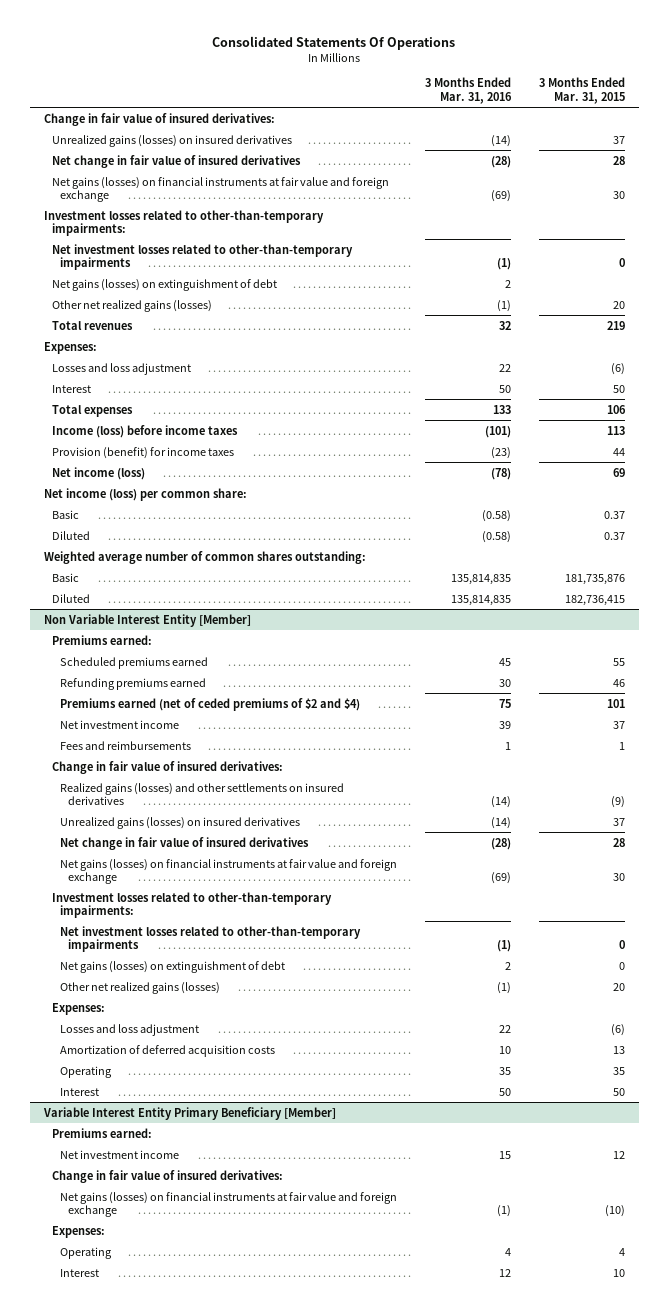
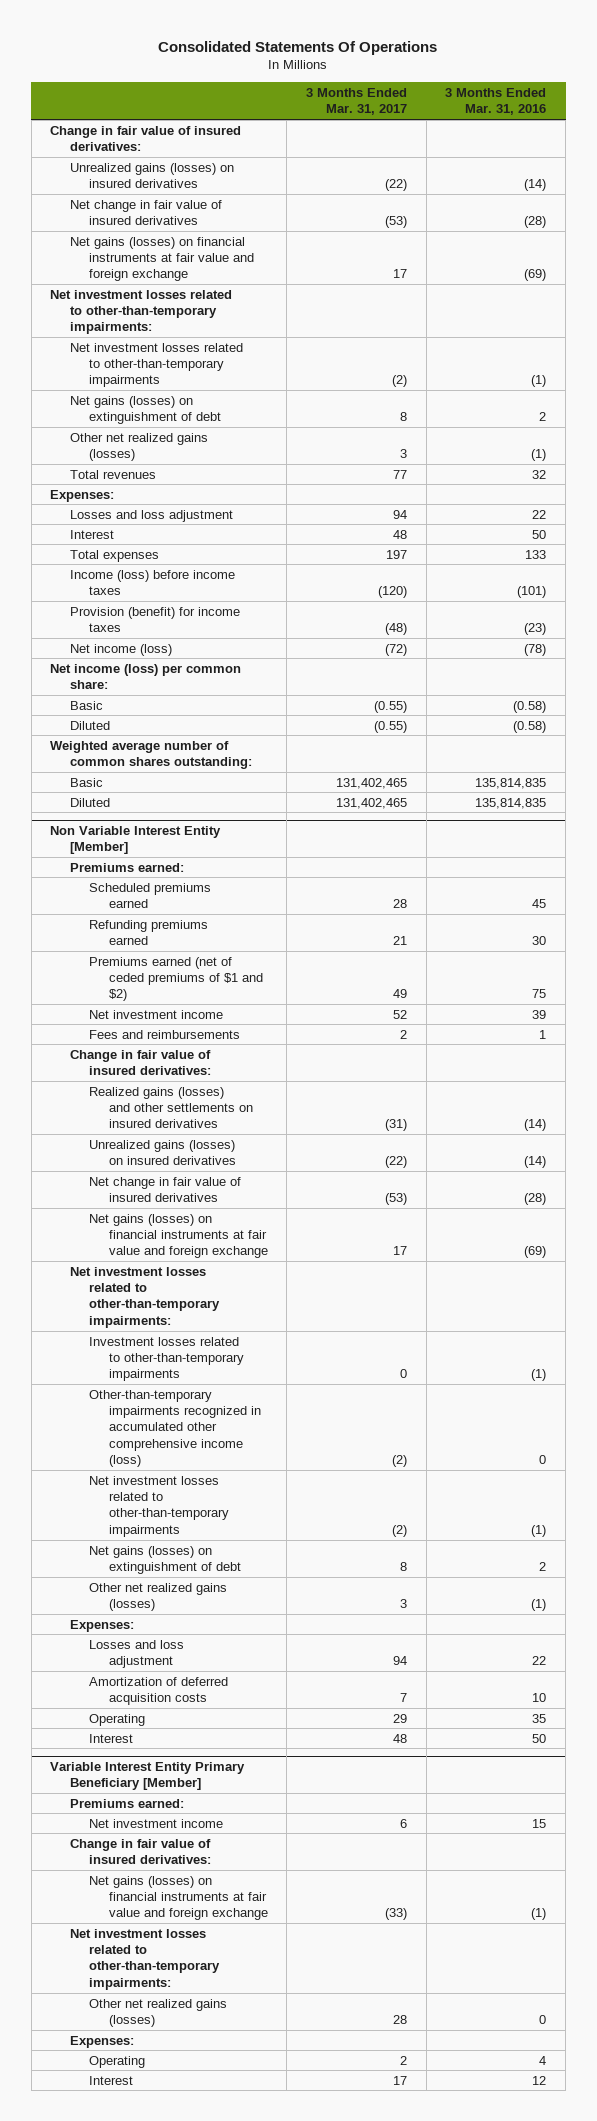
- | 3 Months Ended Mar. 31, 2016 | 3 Months Ended Mar. 31, 2015
+ | 3 Months Ended Mar. 31, 2017 | 3 Months Ended Mar. 31, 2016
- Investment losses related to other-than-temporary impairments:
+ Net investment losses related to other-than-temporary impairments:
@ Non Variable Interest Entity [Member]
- Premiums earned (net of ceded premiums of $2 and $4) | 75 | 101
+ Premiums earned (net of ceded premiums of $1 and $2) | 49 | 75
- Investment losses related to other-than-temporary impairments:
+ Net investment losses related to other-than-temporary impairments:
+ Investment losses related to other-than-temporary impairments | 0 | (1)
+ Other-than-temporary impairments recognized in accumulated other comprehensive income (loss) | (2) | 0
@ Variable Interest Entity Primary Beneficiary [Member]
+ Net investment losses related to other-than-temporary impairments:
+ Other net realized gains (losses) | 28 | 0

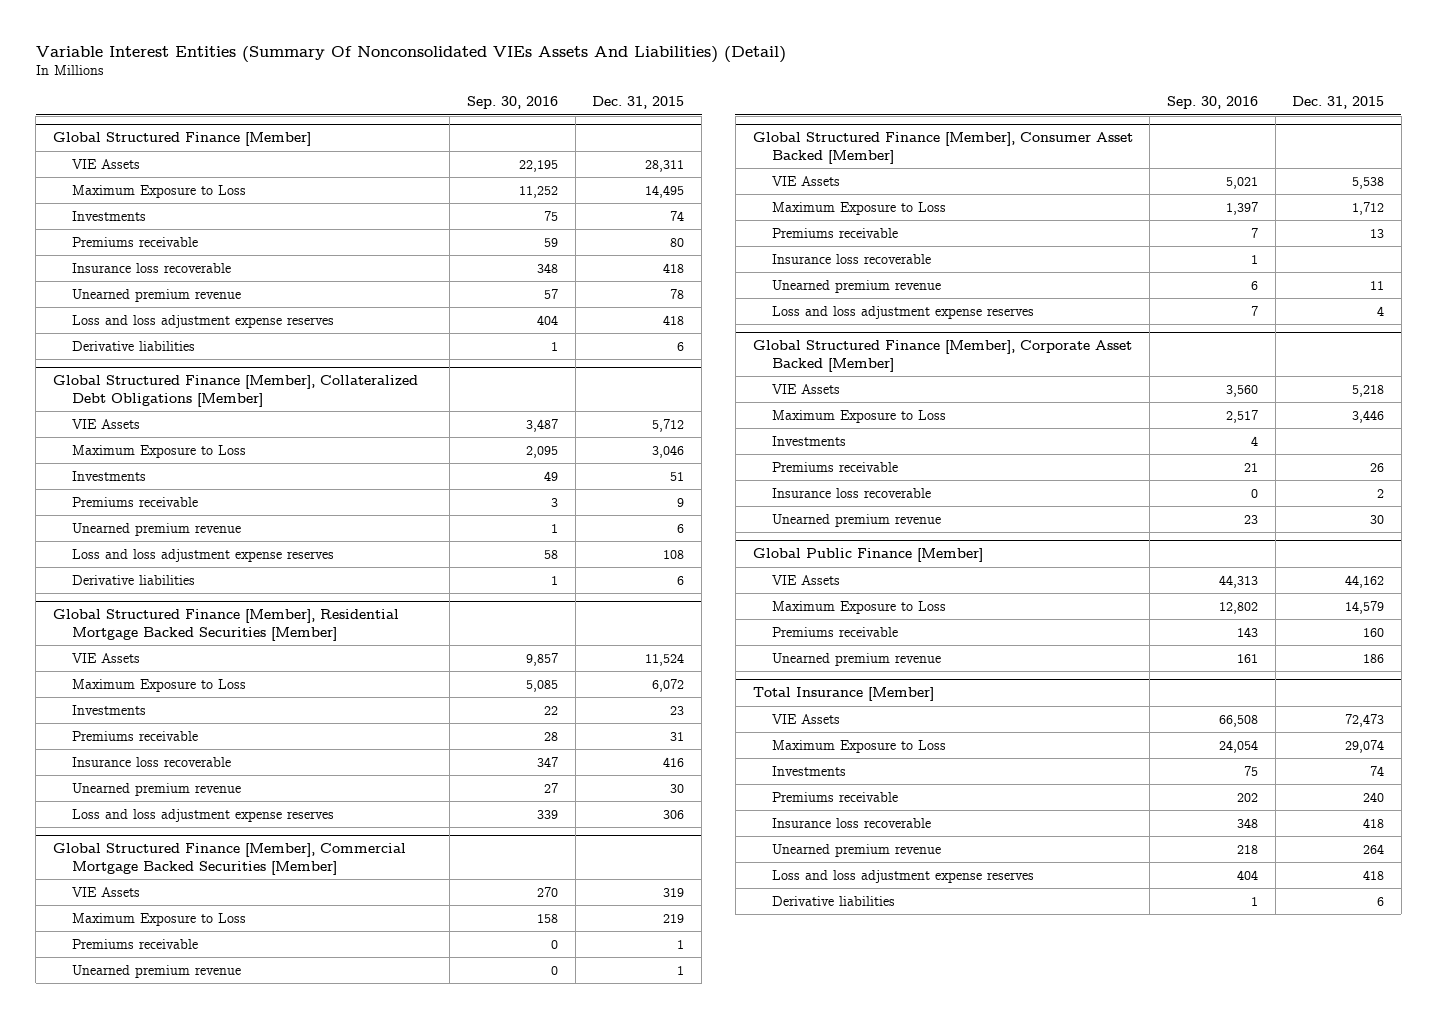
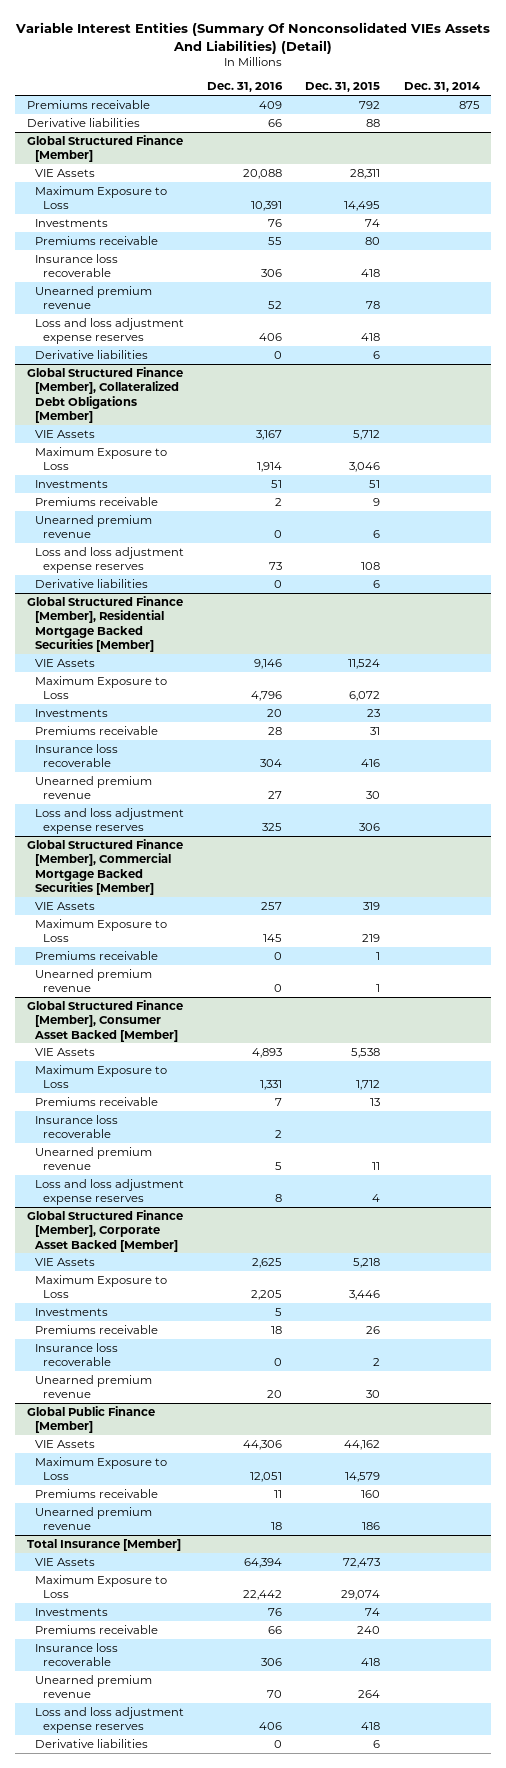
- | Sep. 30, 2016 | Dec. 31, 2015
+ | Dec. 31, 2016 | Dec. 31, 2015 | Dec. 31, 2014
+ Premiums receivable | 409 | 792 | 875
+ Derivative liabilities | 66 | 88 |

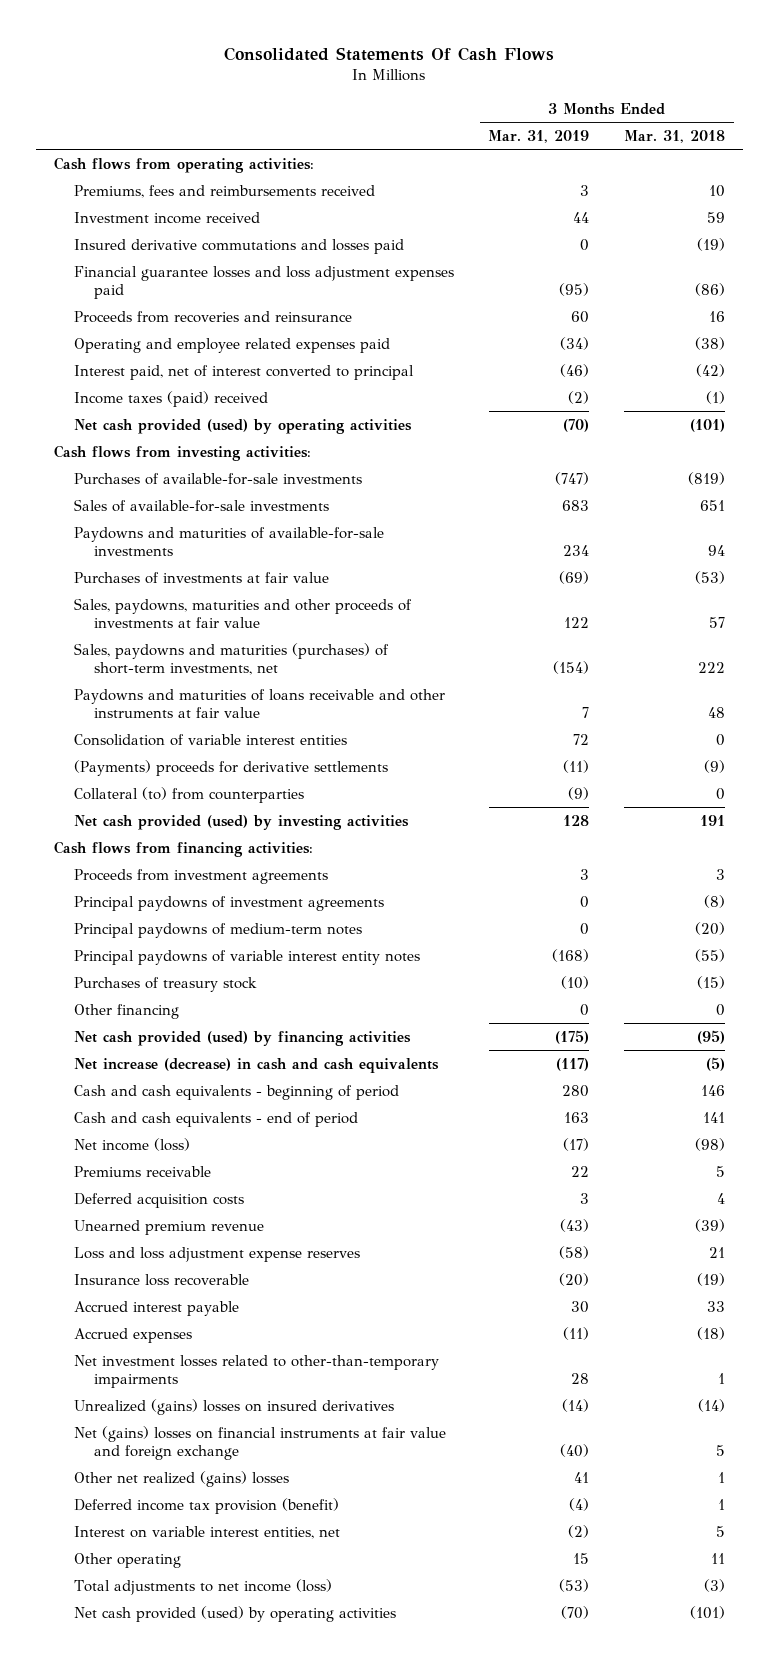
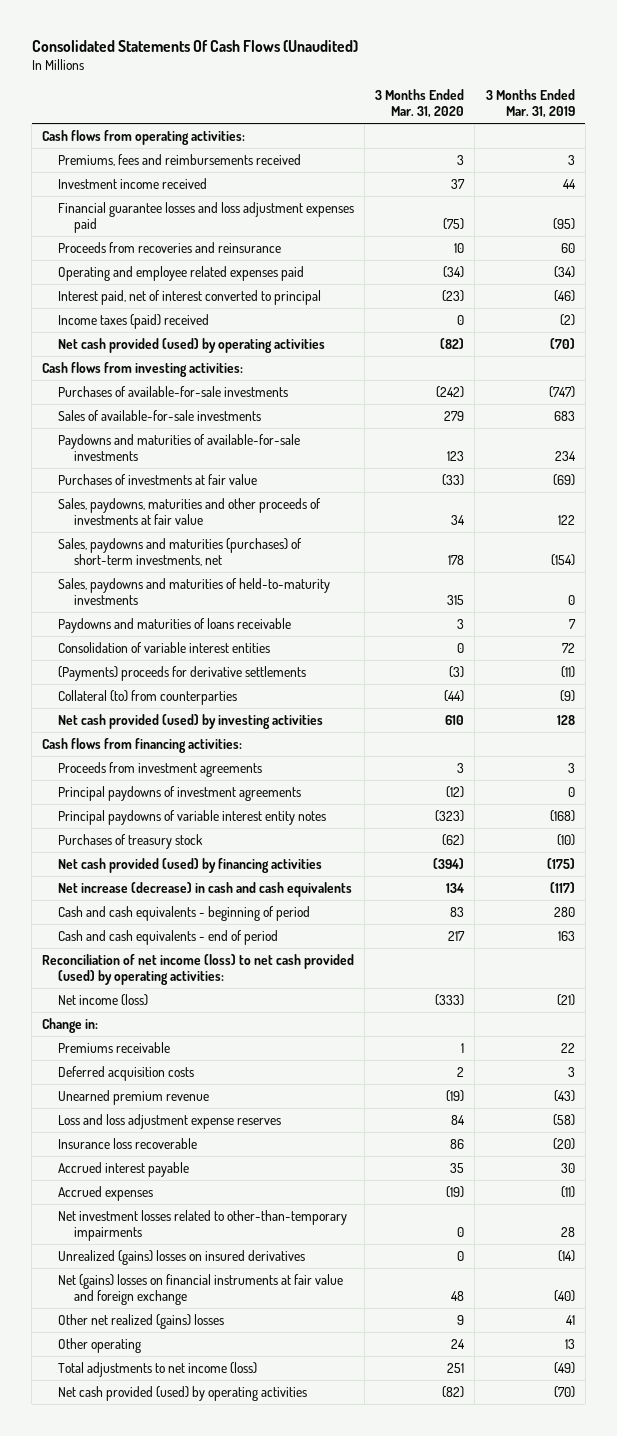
- Consolidated Statements Of Cash Flows
+ Consolidated Statements Of Cash Flows (Unaudited)
- | 3 Months Ended Mar. 31, 2019 | 3 Months Ended Mar. 31, 2018
+ | 3 Months Ended Mar. 31, 2020 | 3 Months Ended Mar. 31, 2019
- Insured derivative commutations and losses paid | 0 | (19)
- Paydowns and maturities of loans receivable and other instruments at fair value | 7 | 48
+ Sales, paydowns and maturities of held-to-maturity investments | 315 | 0
+ Paydowns and maturities of loans receivable | 3 | 7
- Principal paydowns of medium-term notes | 0 | (20)
- Other financing | 0 | 0
- Net income (loss) | (17) | (98)
+ Reconciliation of net income (loss) to net cash provided (used) by operating activities:
+ Net income (loss) | (333) | (21)
+ Change in:
- Deferred income tax provision (benefit) | (4) | 1
- Interest on variable interest entities, net | (2) | 5
- Other operating | 15 | 11
- Total adjustments to net income (loss) | (53) | (3)
+ Other operating | 24 | 13
+ Total adjustments to net income (loss) | 251 | (49)

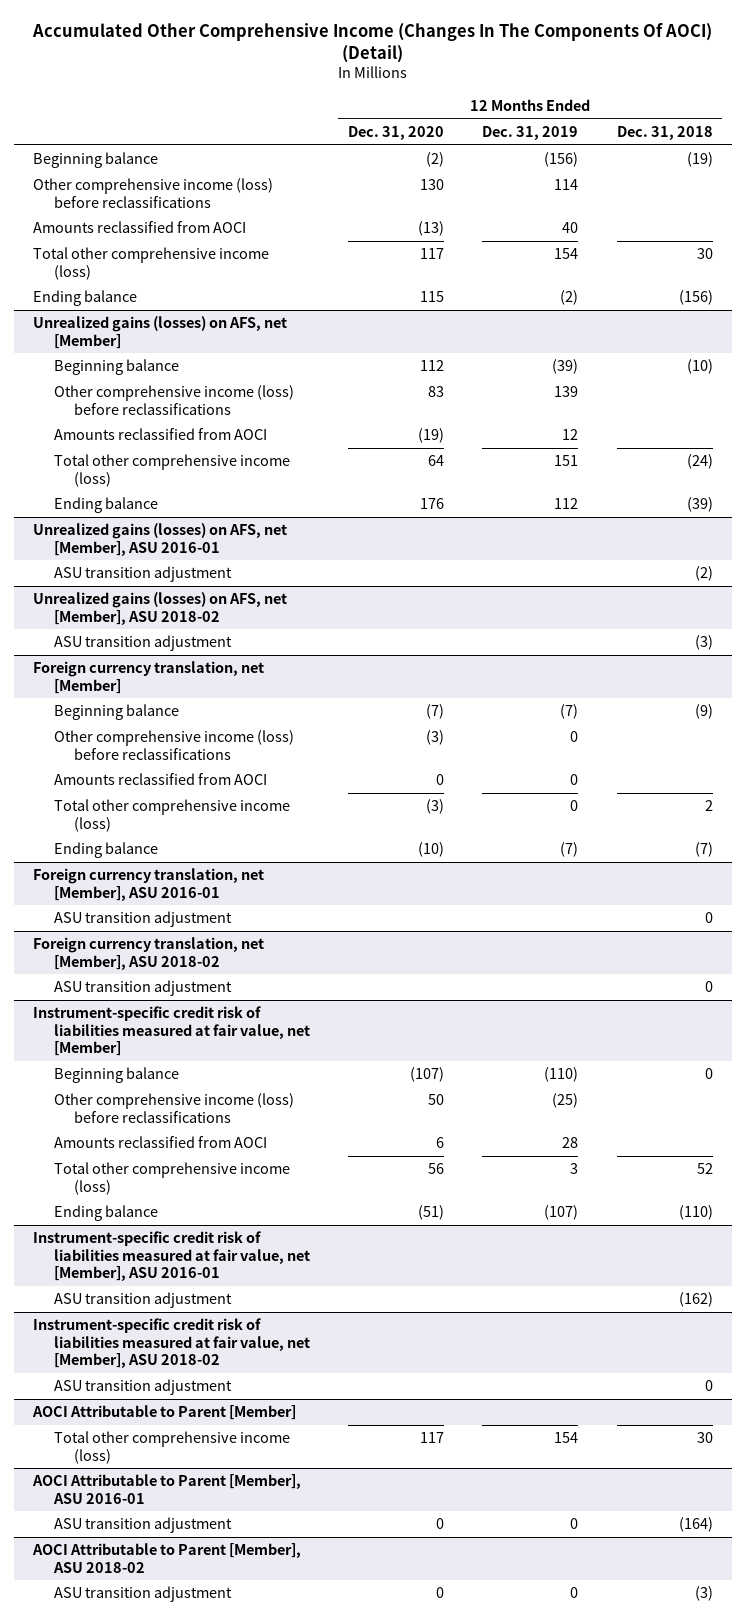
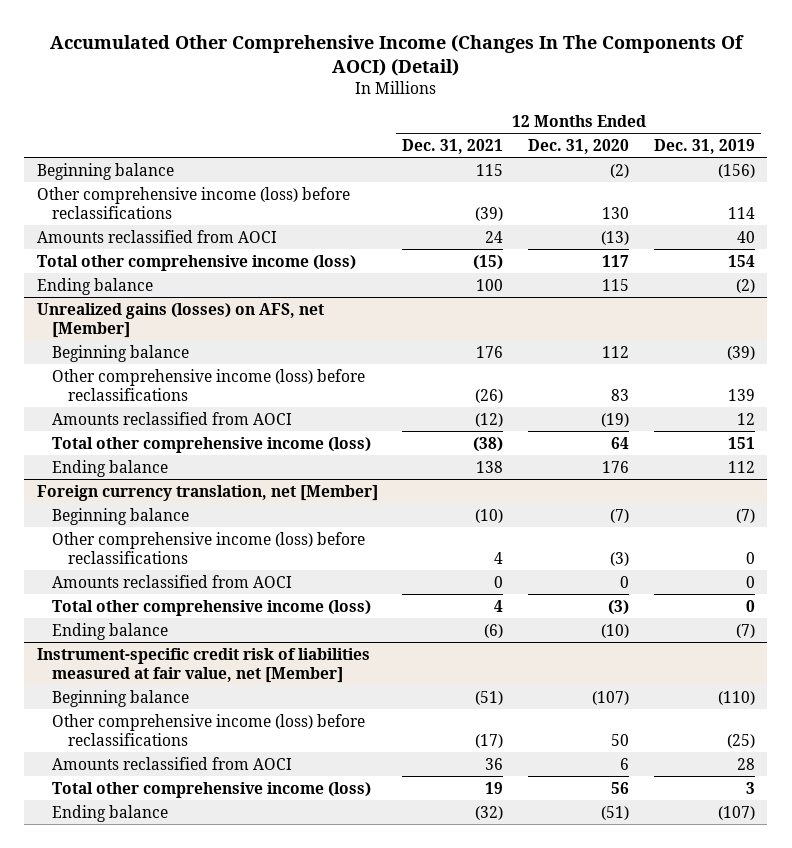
- | 12 Months Ended Dec. 31, 2020 | 12 Months Ended Dec. 31, 2019 | 12 Months Ended Dec. 31, 2018
+ | 12 Months Ended Dec. 31, 2021 | 12 Months Ended Dec. 31, 2020 | 12 Months Ended Dec. 31, 2019
- Unrealized gains (losses) on AFS, net [Member], ASU 2016-01
- ASU transition adjustment | | | (2)
- Unrealized gains (losses) on AFS, net [Member], ASU 2018-02
- ASU transition adjustment | | | (3)
- Foreign currency translation, net [Member], ASU 2016-01
- ASU transition adjustment | | | 0
- Foreign currency translation, net [Member], ASU 2018-02
- ASU transition adjustment | | | 0
- Instrument-specific credit risk of liabilities measured at fair value, net [Member], ASU 2016-01
- ASU transition adjustment | | | (162)
- Instrument-specific credit risk of liabilities measured at fair value, net [Member], ASU 2018-02
- ASU transition adjustment | | | 0
- AOCI Attributable to Parent [Member]
- Total other comprehensive income (loss) | 117 | 154 | 30
- AOCI Attributable to Parent [Member], ASU 2016-01
- ASU transition adjustment | 0 | 0 | (164)
- AOCI Attributable to Parent [Member], ASU 2018-02
- ASU transition adjustment | 0 | 0 | (3)

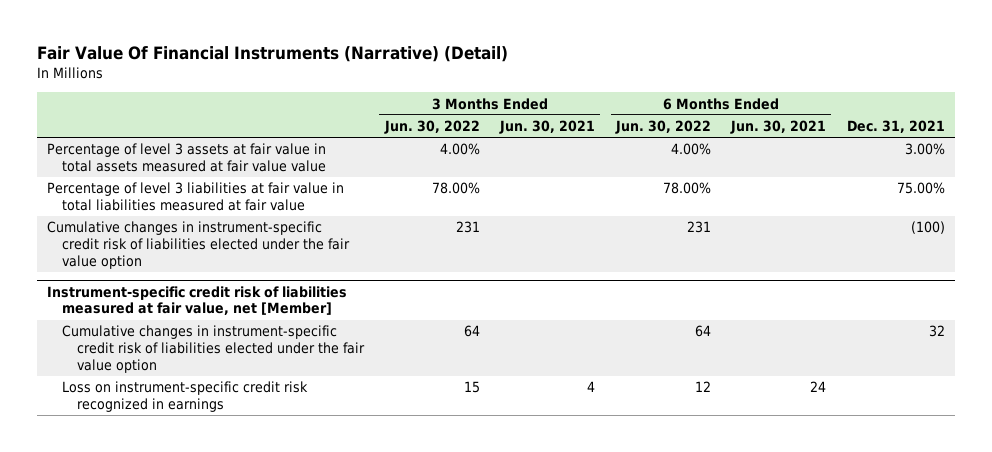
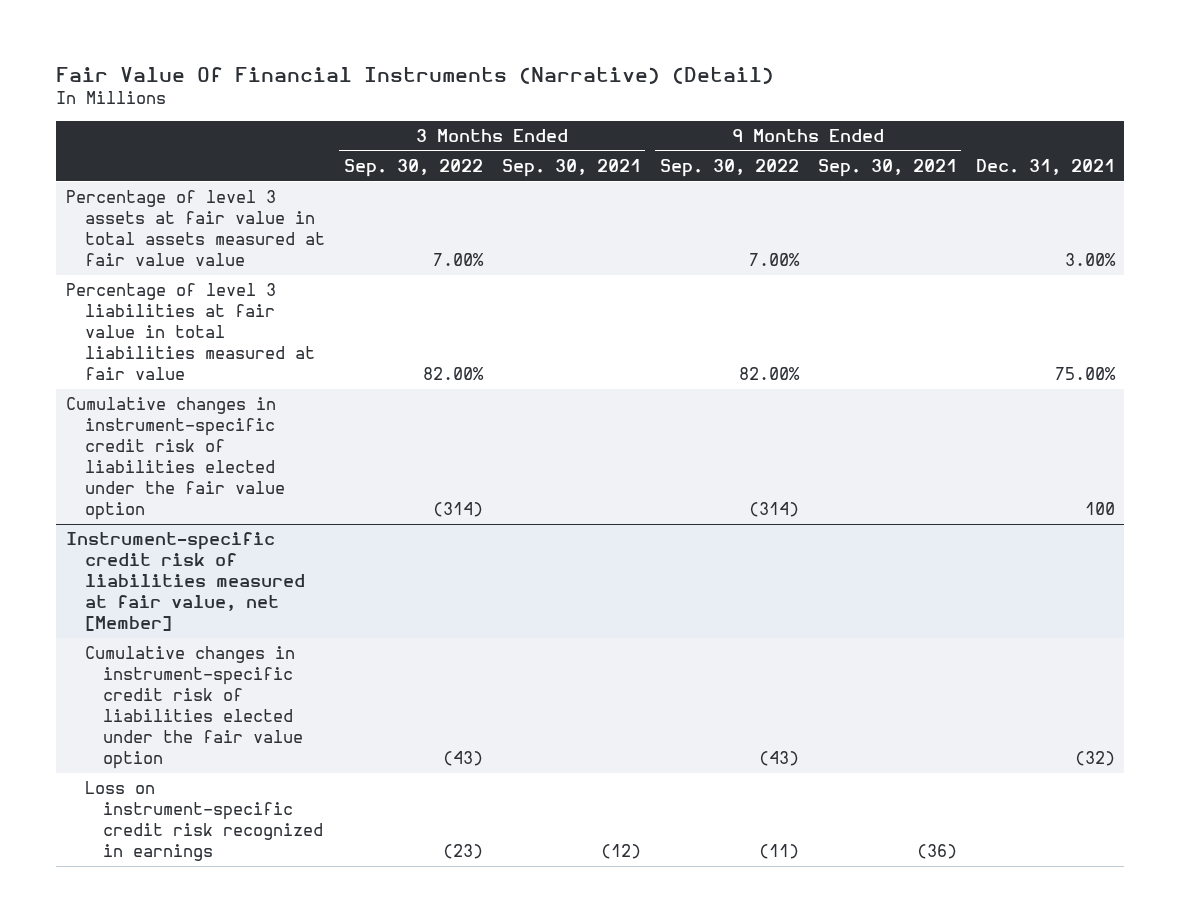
- | 3 Months Ended Jun. 30, 2022 | 3 Months Ended Jun. 30, 2021 | 6 Months Ended Jun. 30, 2022 | 6 Months Ended Jun. 30, 2021 | Dec. 31, 2021
+ | 3 Months Ended Sep. 30, 2022 | 3 Months Ended Sep. 30, 2021 | 9 Months Ended Sep. 30, 2022 | 9 Months Ended Sep. 30, 2021 | Dec. 31, 2021
- Cumulative changes in instrument-specific credit risk of liabilities elected under the fair value option | 231 | | 231 | | (100)
+ Cumulative changes in instrument-specific credit risk of liabilities elected under the fair value option | (314) | | (314) | | 100
@ Instrument-specific credit risk of liabilities measured at fair value, net [Member]
- Cumulative changes in instrument-specific credit risk of liabilities elected under the fair value option | 64 | | 64 | | 32
+ Cumulative changes in instrument-specific credit risk of liabilities elected under the fair value option | (43) | | (43) | | (32)

